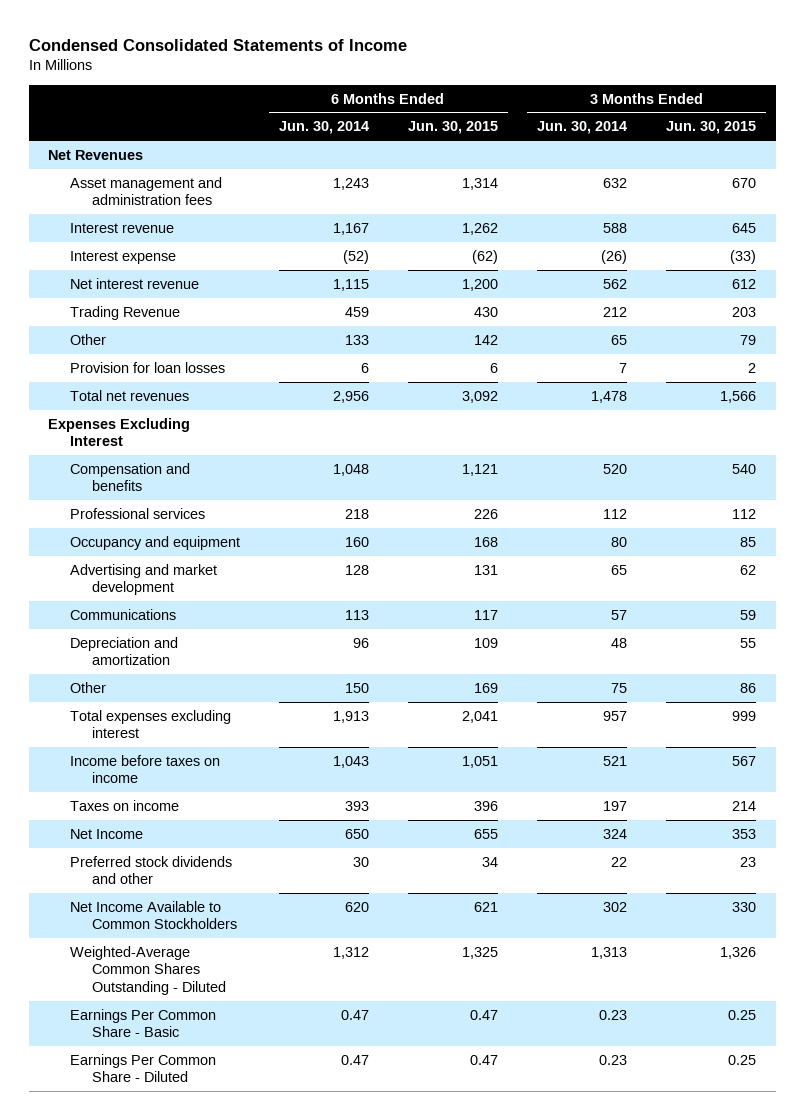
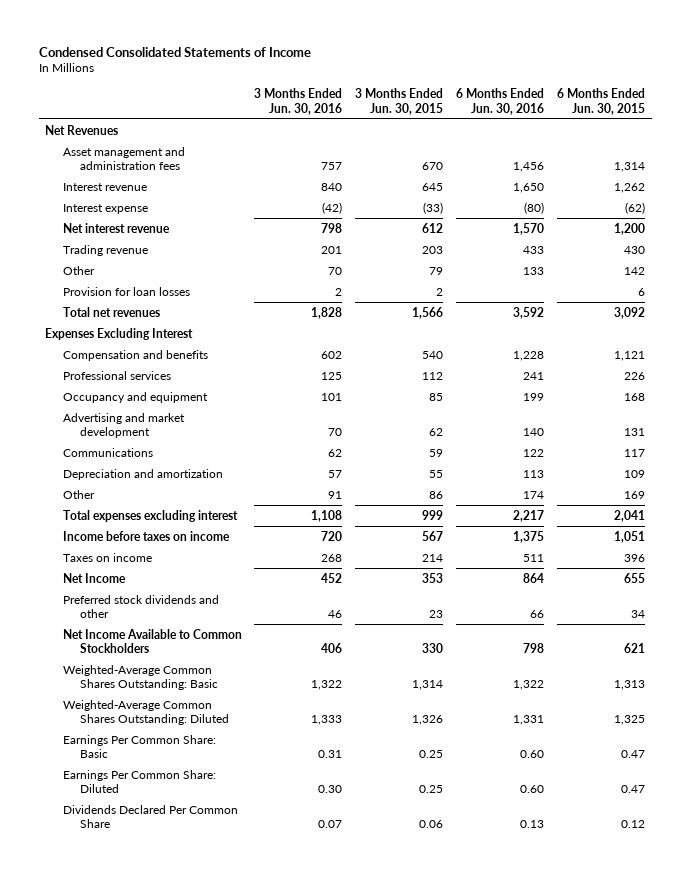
- | 6 Months Ended Jun. 30, 2014 | 6 Months Ended Jun. 30, 2015 | 3 Months Ended Jun. 30, 2014 | 3 Months Ended Jun. 30, 2015
+ | 3 Months Ended Jun. 30, 2016 | 3 Months Ended Jun. 30, 2015 | 6 Months Ended Jun. 30, 2016 | 6 Months Ended Jun. 30, 2015
- Trading Revenue | 459 | 430 | 212 | 203
+ Trading revenue | 201 | 203 | 433 | 430
- Weighted-Average Common Shares Outstanding - Diluted | 1,312 | 1,325 | 1,313 | 1,326
- Earnings Per Common Share - Basic | 0.47 | 0.47 | 0.23 | 0.25
- Earnings Per Common Share - Diluted | 0.47 | 0.47 | 0.23 | 0.25
+ Weighted-Average Common Shares Outstanding: Basic | 1,322 | 1,314 | 1,322 | 1,313
+ Weighted-Average Common Shares Outstanding: Diluted | 1,333 | 1,326 | 1,331 | 1,325
+ Earnings Per Common Share: Basic | 0.31 | 0.25 | 0.60 | 0.47
+ Earnings Per Common Share: Diluted | 0.30 | 0.25 | 0.60 | 0.47
+ Dividends Declared Per Common Share | 0.07 | 0.06 | 0.13 | 0.12

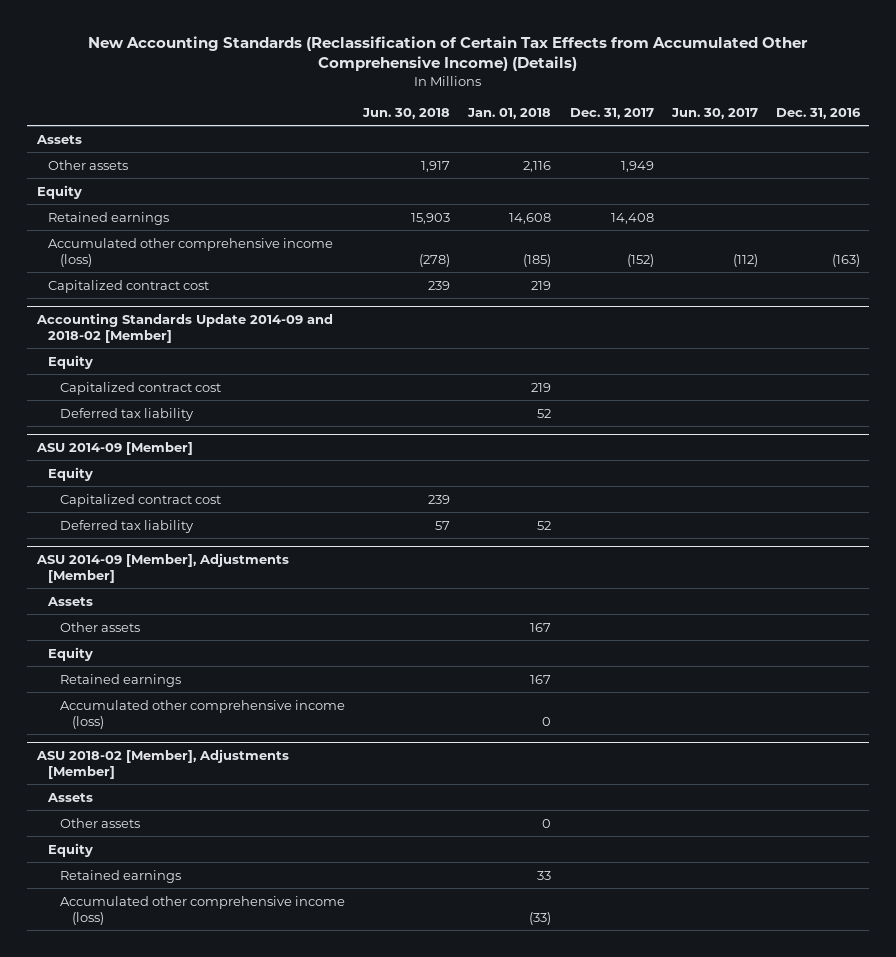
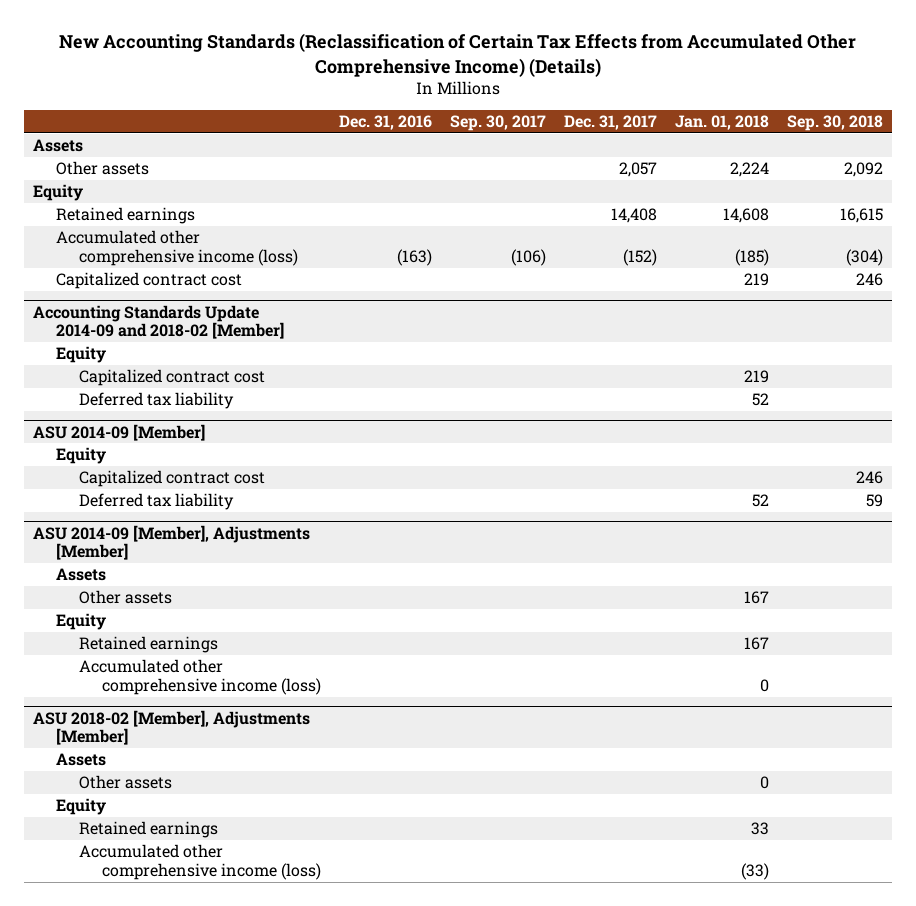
- | Jun. 30, 2018 | Jan. 01, 2018 | Dec. 31, 2017 | Jun. 30, 2017 | Dec. 31, 2016
+ | Dec. 31, 2016 | Sep. 30, 2017 | Dec. 31, 2017 | Jan. 01, 2018 | Sep. 30, 2018
- Other assets | 1,917 | 2,116 | 1,949 | |
+ Other assets | | | 2,057 | 2,224 | 2,092

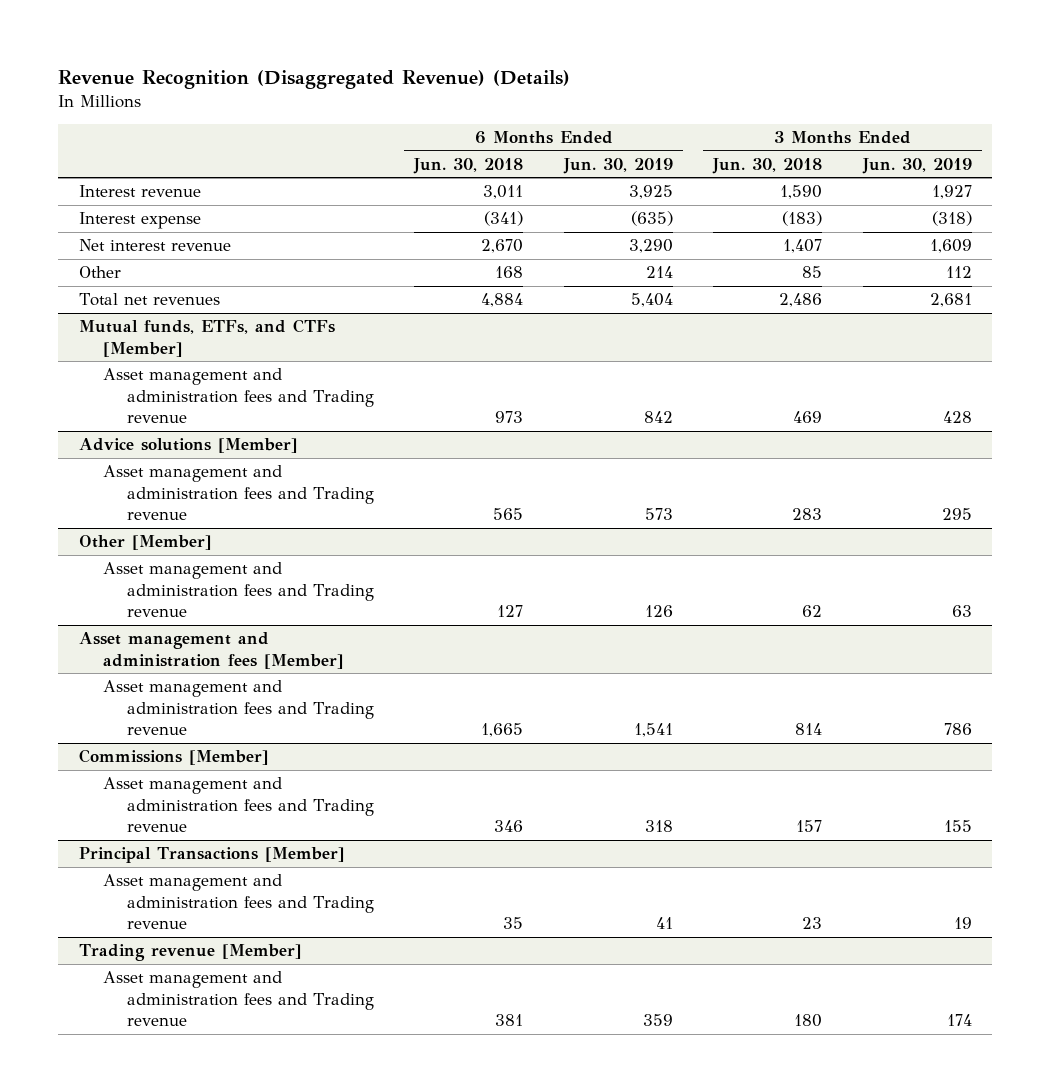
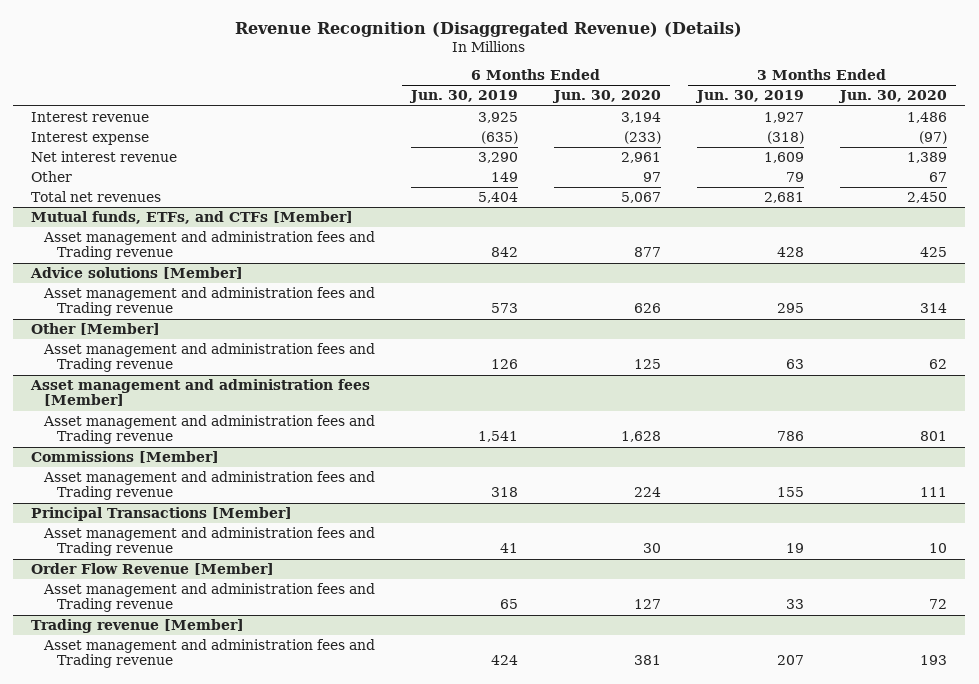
- | 6 Months Ended Jun. 30, 2018 | 6 Months Ended Jun. 30, 2019 | 3 Months Ended Jun. 30, 2018 | 3 Months Ended Jun. 30, 2019
+ | 6 Months Ended Jun. 30, 2019 | 6 Months Ended Jun. 30, 2020 | 3 Months Ended Jun. 30, 2019 | 3 Months Ended Jun. 30, 2020
- Other | 168 | 214 | 85 | 112
+ Other | 149 | 97 | 79 | 67
+ Order Flow Revenue [Member]
+ Asset management and administration fees and Trading revenue | 65 | 127 | 33 | 72
@ Trading revenue [Member]
- Asset management and administration fees and Trading revenue | 381 | 359 | 180 | 174
+ Asset management and administration fees and Trading revenue | 424 | 381 | 207 | 193

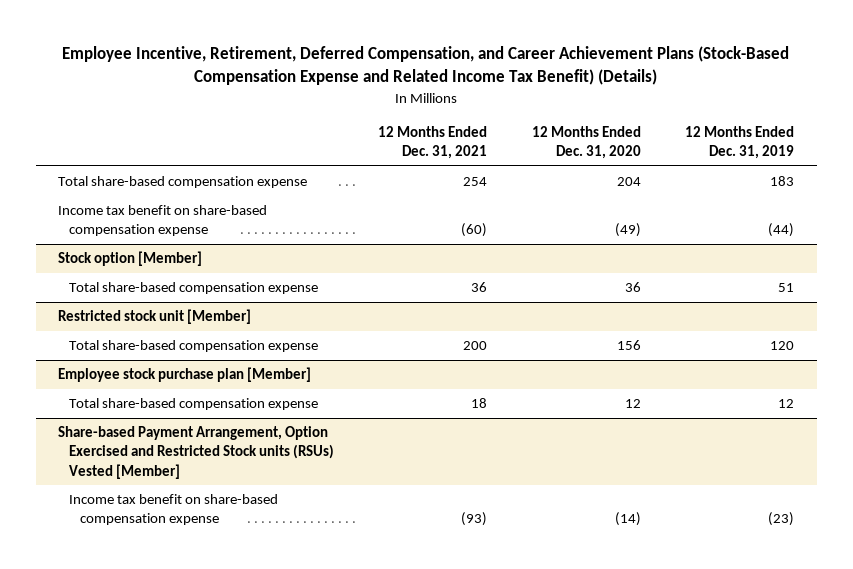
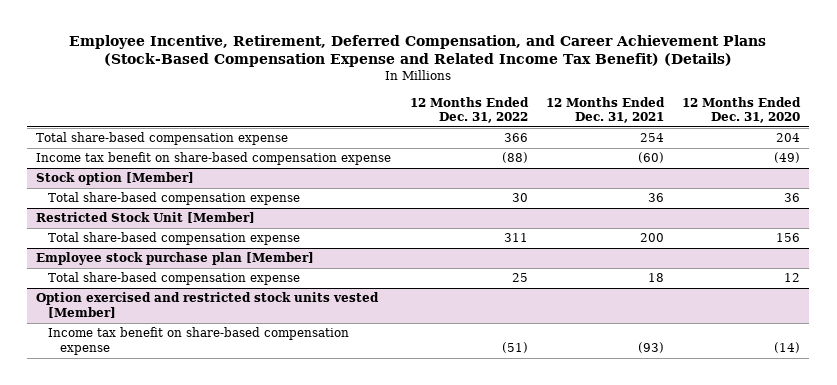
- | 12 Months Ended Dec. 31, 2021 | 12 Months Ended Dec. 31, 2020 | 12 Months Ended Dec. 31, 2019
+ | 12 Months Ended Dec. 31, 2022 | 12 Months Ended Dec. 31, 2021 | 12 Months Ended Dec. 31, 2020
- Restricted stock unit [Member]
+ Restricted Stock Unit [Member]
- Share-based Payment Arrangement, Option Exercised and Restricted Stock units (RSUs) Vested [Member]
+ Option exercised and restricted stock units vested [Member]

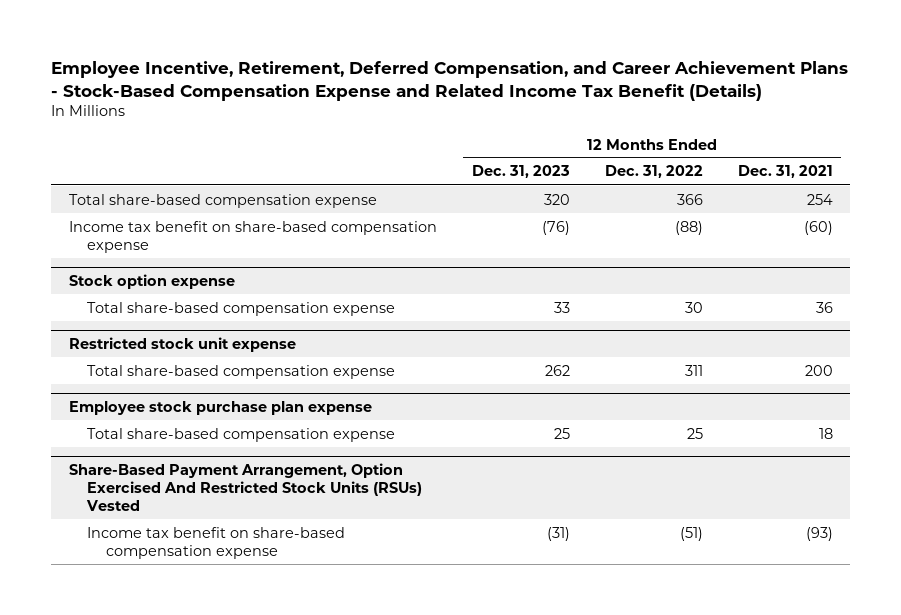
- Employee Incentive, Retirement, Deferred Compensation, and Career Achievement Plans (Stock-Based Compensation Expense and Related Income Tax Benefit) (Details)
+ Employee Incentive, Retirement, Deferred Compensation, and Career Achievement Plans - Stock-Based Compensation Expense and Related Income Tax Benefit (Details)
- | 12 Months Ended Dec. 31, 2022 | 12 Months Ended Dec. 31, 2021 | 12 Months Ended Dec. 31, 2020
+ | 12 Months Ended Dec. 31, 2023 | 12 Months Ended Dec. 31, 2022 | 12 Months Ended Dec. 31, 2021
- Stock option [Member]
+ Stock option expense
- Restricted Stock Unit [Member]
+ Restricted stock unit expense
- Employee stock purchase plan [Member]
+ Employee stock purchase plan expense
- Option exercised and restricted stock units vested [Member]
+ Share-Based Payment Arrangement, Option Exercised And Restricted Stock Units (RSUs) Vested

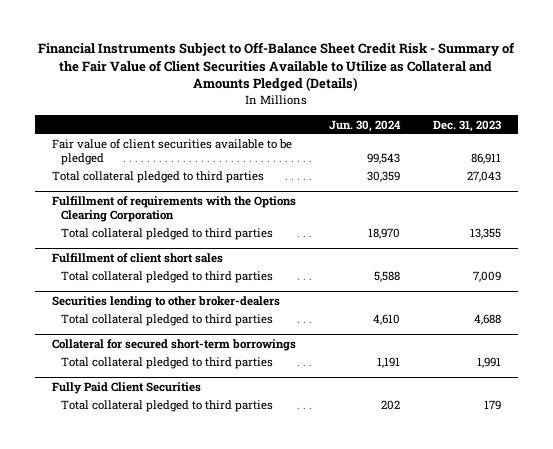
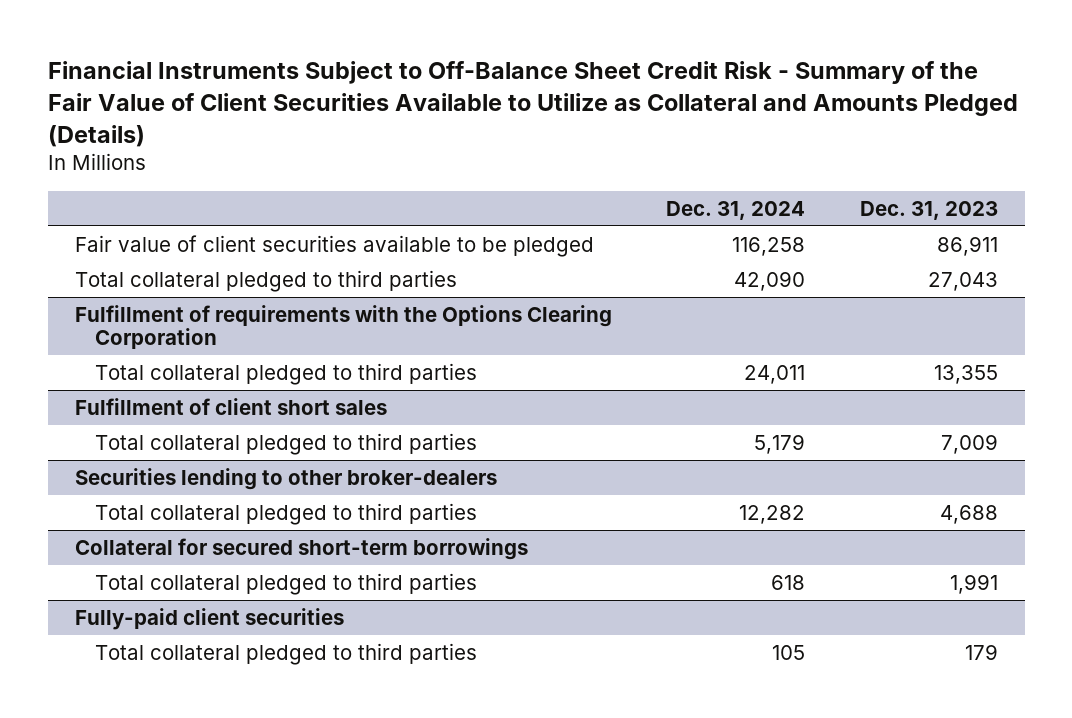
- | Jun. 30, 2024 | Dec. 31, 2023
+ | Dec. 31, 2024 | Dec. 31, 2023
- Fully Paid Client Securities
+ Fully-paid client securities

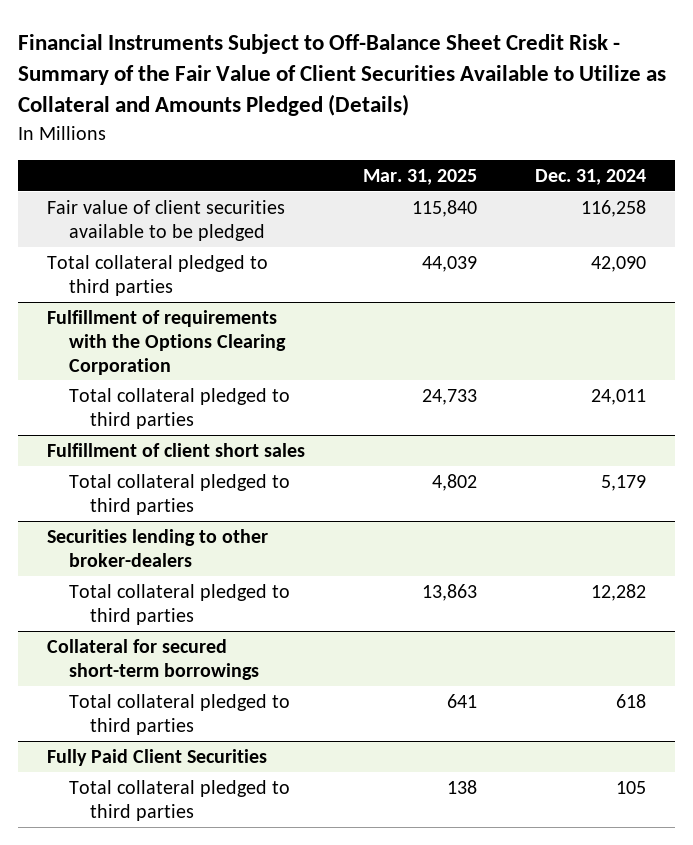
- | Dec. 31, 2024 | Dec. 31, 2023
+ | Mar. 31, 2025 | Dec. 31, 2024
- Fully-paid client securities
+ Fully Paid Client Securities

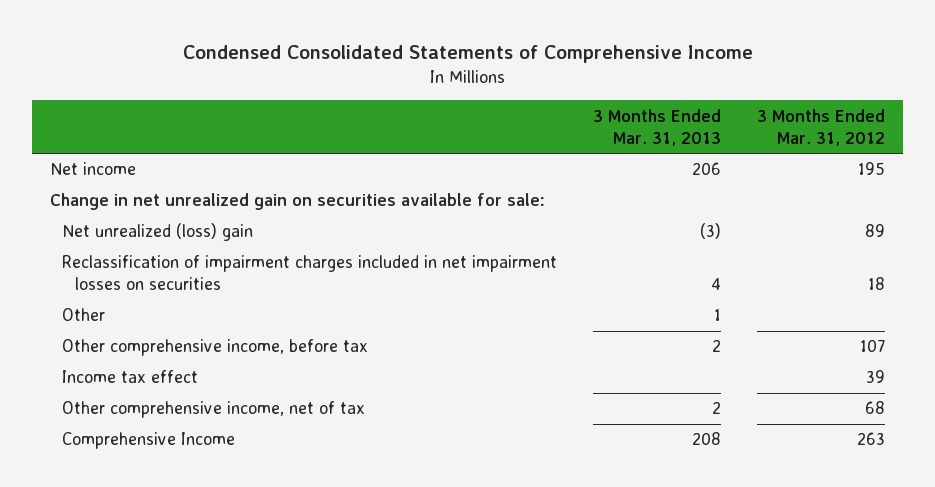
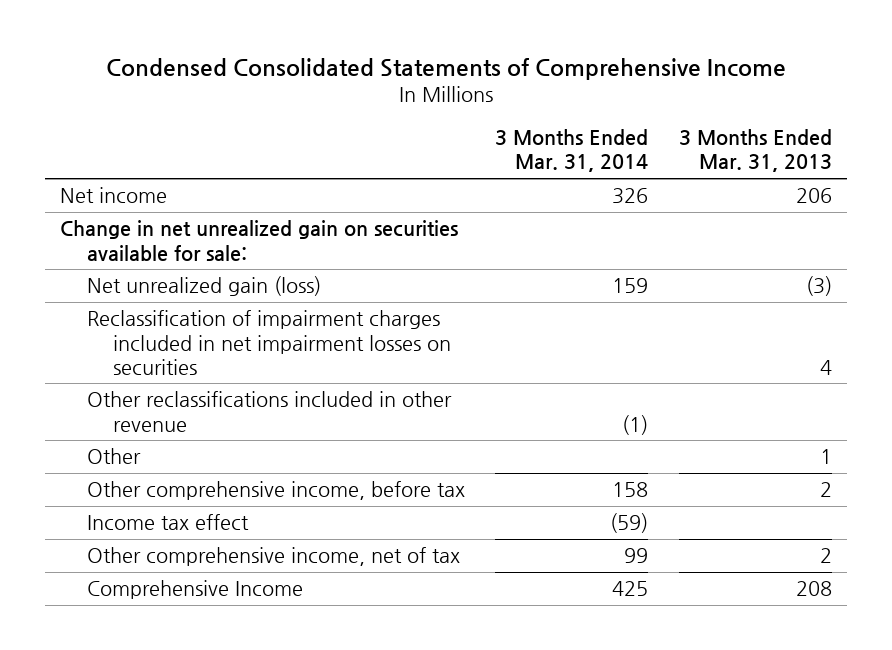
- | 3 Months Ended Mar. 31, 2013 | 3 Months Ended Mar. 31, 2012
+ | 3 Months Ended Mar. 31, 2014 | 3 Months Ended Mar. 31, 2013
- Net unrealized (loss) gain | (3) | 89
+ Net unrealized gain (loss) | 159 | (3)
+ Other reclassifications included in other revenue | (1) |

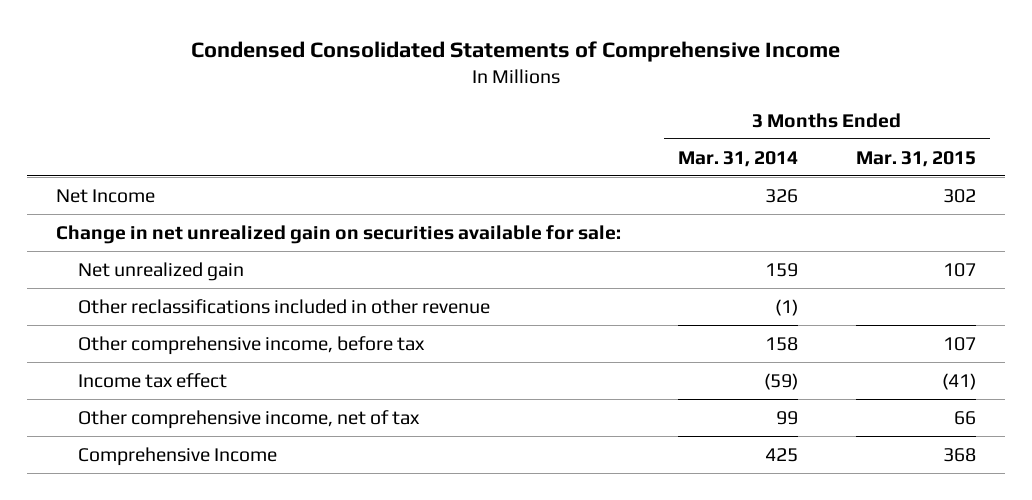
- | 3 Months Ended Mar. 31, 2014 | 3 Months Ended Mar. 31, 2013
+ | 3 Months Ended Mar. 31, 2014 | 3 Months Ended Mar. 31, 2015
- Net income | 326 | 206
+ Net Income | 326 | 302
- Net unrealized gain (loss) | 159 | (3)
- Reclassification of impairment charges included in net impairment losses on securities | | 4
+ Net unrealized gain | 159 | 107
- Other | | 1

